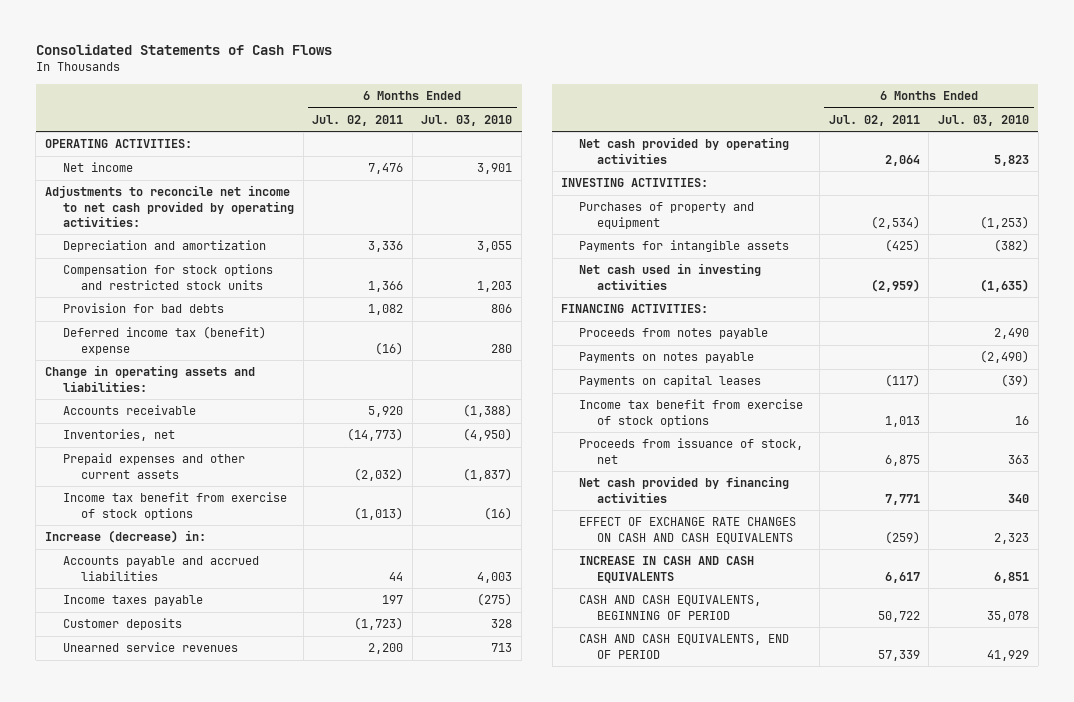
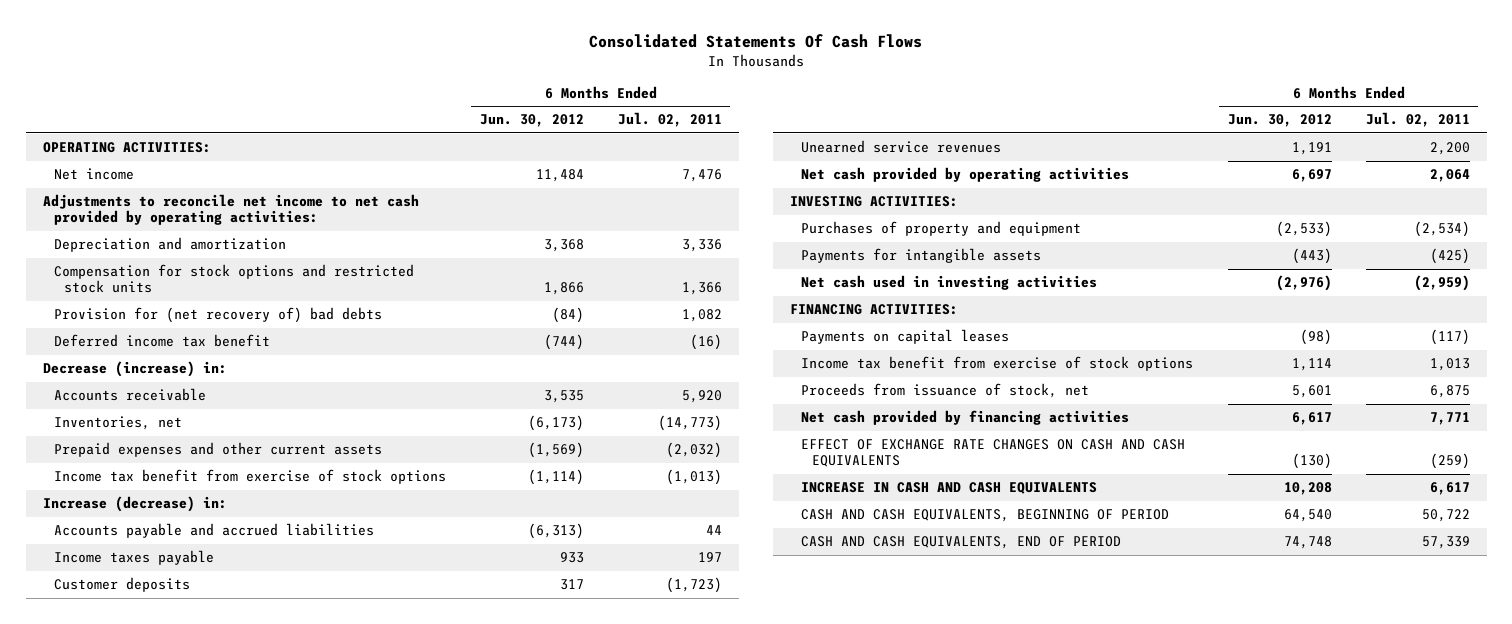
- Consolidated Statements of Cash Flows
+ Consolidated Statements Of Cash Flows
- | 6 Months Ended Jul. 02, 2011 | 6 Months Ended Jul. 03, 2010
+ | 6 Months Ended Jun. 30, 2012 | 6 Months Ended Jul. 02, 2011
- Provision for bad debts | 1,082 | 806
- Deferred income tax (benefit) expense | (16) | 280
- Change in operating assets and liabilities:
+ Provision for (net recovery of) bad debts | (84) | 1,082
+ Deferred income tax benefit | (744) | (16)
+ Decrease (increase) in:
- Proceeds from notes payable | | 2,490
- Payments on notes payable | | (2,490)

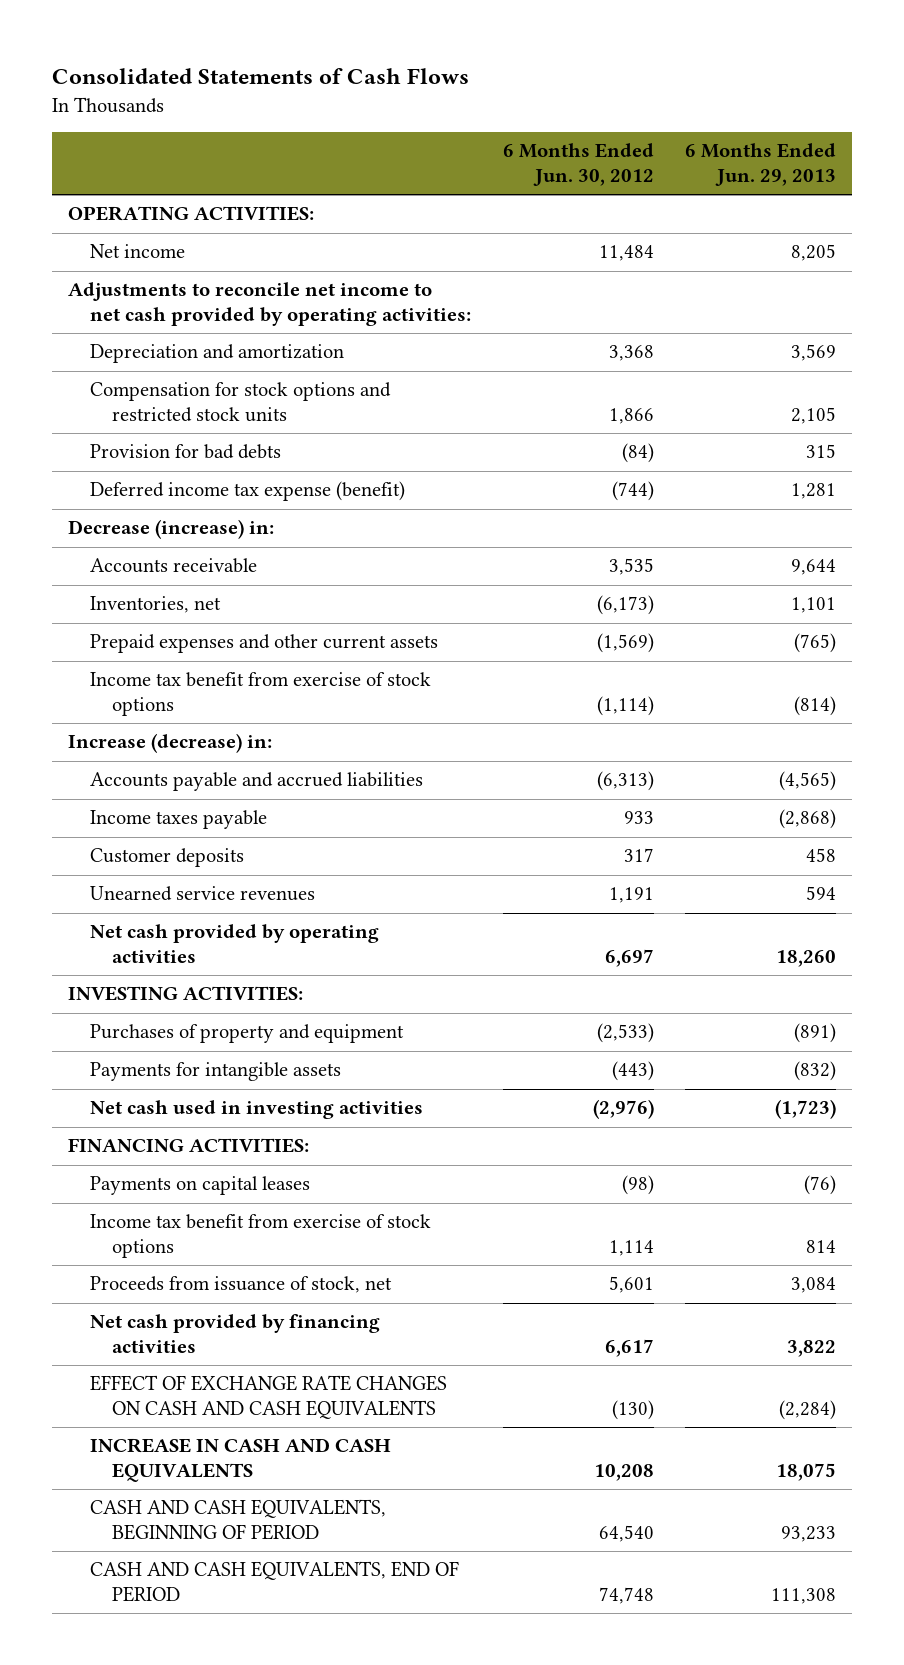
- Consolidated Statements Of Cash Flows
+ Consolidated Statements of Cash Flows
- | 6 Months Ended Jun. 30, 2012 | 6 Months Ended Jul. 02, 2011
+ | 6 Months Ended Jun. 30, 2012 | 6 Months Ended Jun. 29, 2013
- Provision for (net recovery of) bad debts | (84) | 1,082
- Deferred income tax benefit | (744) | (16)
+ Provision for bad debts | (84) | 315
+ Deferred income tax expense (benefit) | (744) | 1,281

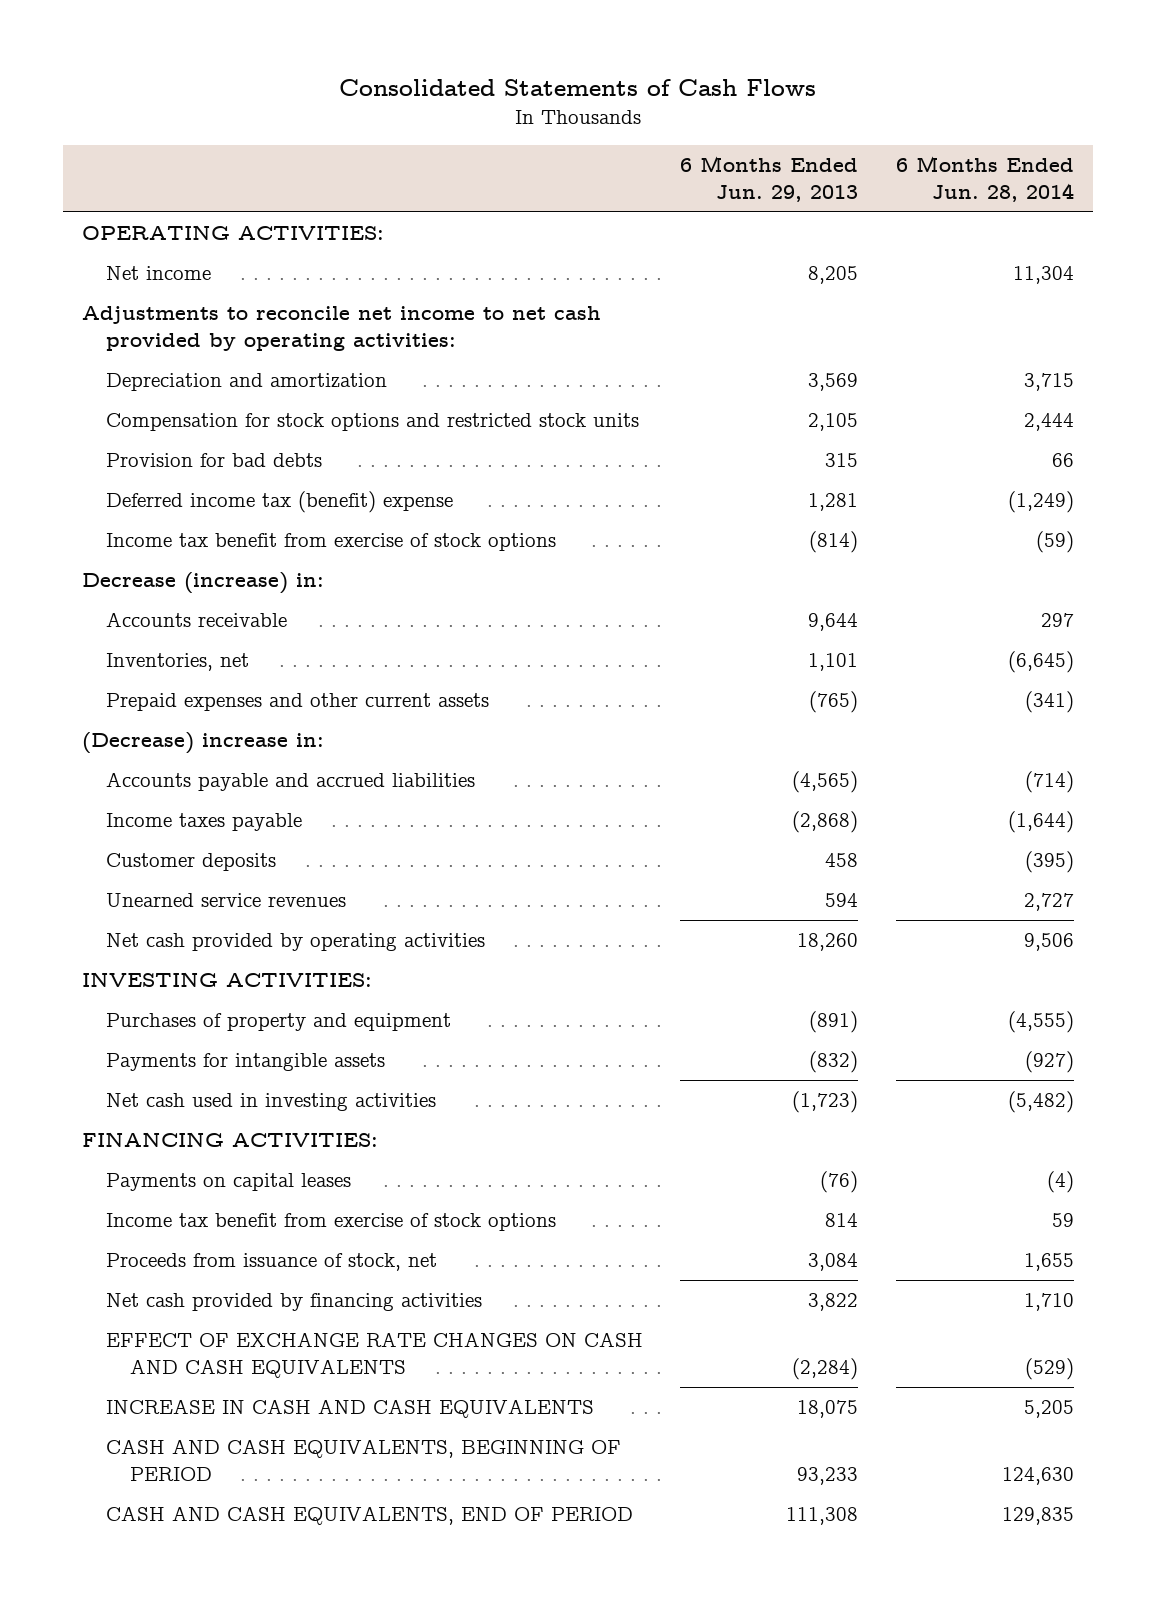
- | 6 Months Ended Jun. 30, 2012 | 6 Months Ended Jun. 29, 2013
+ | 6 Months Ended Jun. 29, 2013 | 6 Months Ended Jun. 28, 2014
- Deferred income tax expense (benefit) | (744) | 1,281
+ Deferred income tax (benefit) expense | 1,281 | (1,249)
moved up: Income tax benefit from exercise of stock options | (814) | (59)
- Increase (decrease) in:
+ (Decrease) increase in:

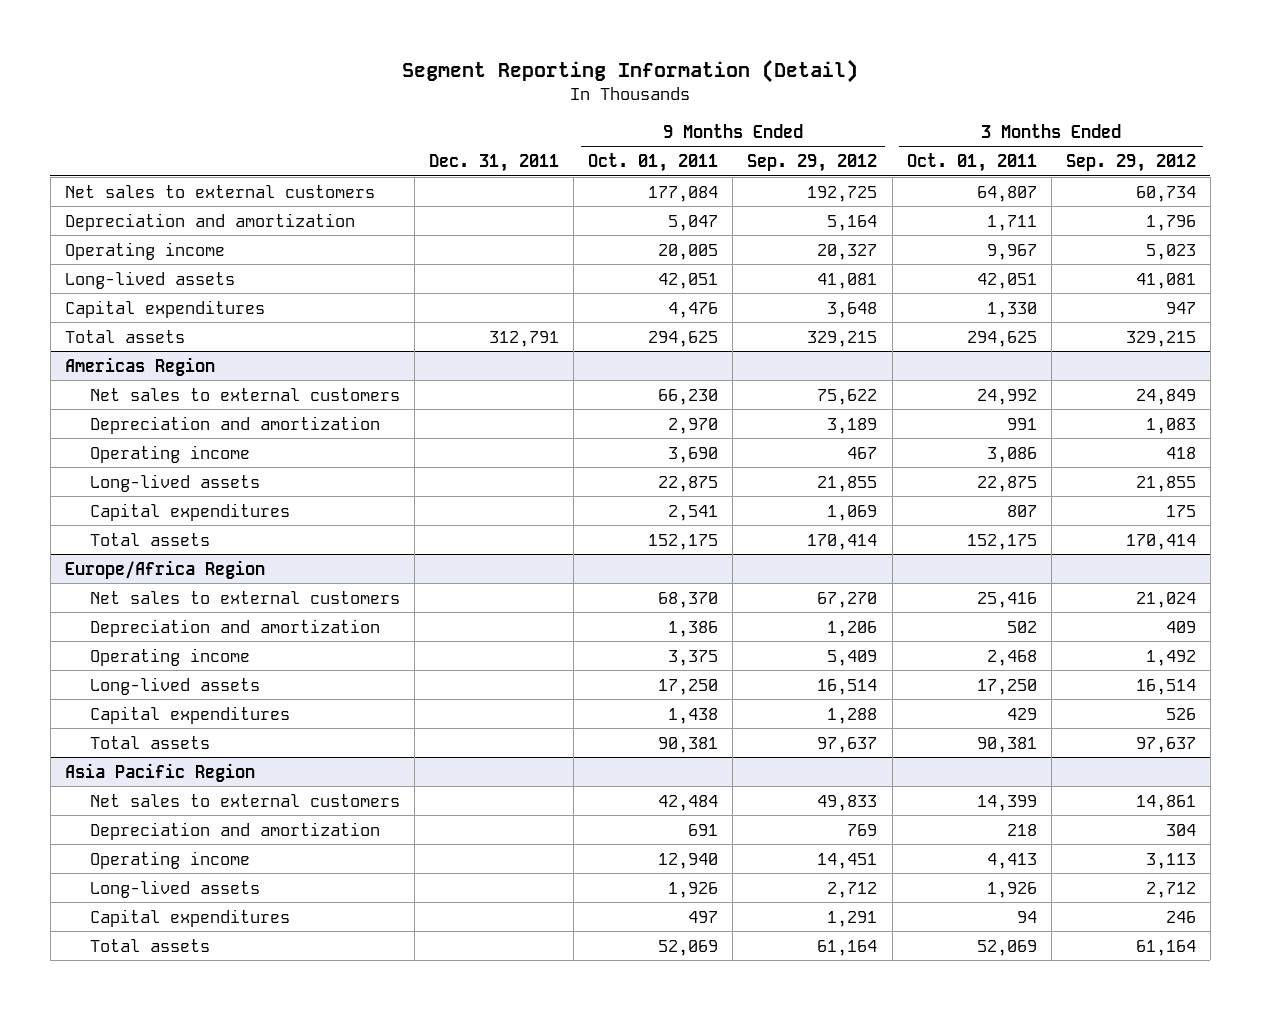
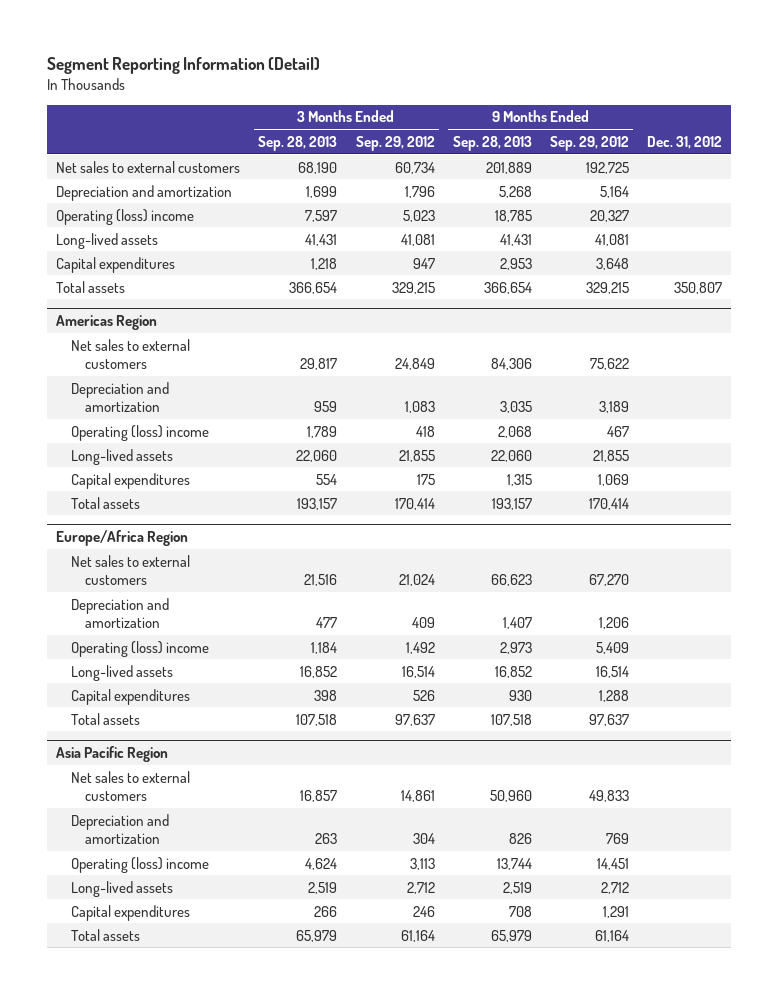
- | Dec. 31, 2011 | 9 Months Ended Oct. 01, 2011 | 9 Months Ended Sep. 29, 2012 | 3 Months Ended Oct. 01, 2011 | 3 Months Ended Sep. 29, 2012
+ | 3 Months Ended Sep. 28, 2013 | 3 Months Ended Sep. 29, 2012 | 9 Months Ended Sep. 28, 2013 | 9 Months Ended Sep. 29, 2012 | Dec. 31, 2012
- Operating income | | 20,005 | 20,327 | 9,967 | 5,023
+ Operating (loss) income | 7,597 | 5,023 | 18,785 | 20,327 |
@ Americas Region
- Operating income | | 3,690 | 467 | 3,086 | 418
+ Operating (loss) income | 1,789 | 418 | 2,068 | 467 |
@ Europe/Africa Region
- Operating income | | 3,375 | 5,409 | 2,468 | 1,492
+ Operating (loss) income | 1,184 | 1,492 | 2,973 | 5,409 |
@ Asia Pacific Region
- Operating income | | 12,940 | 14,451 | 4,413 | 3,113
+ Operating (loss) income | 4,624 | 3,113 | 13,744 | 14,451 |

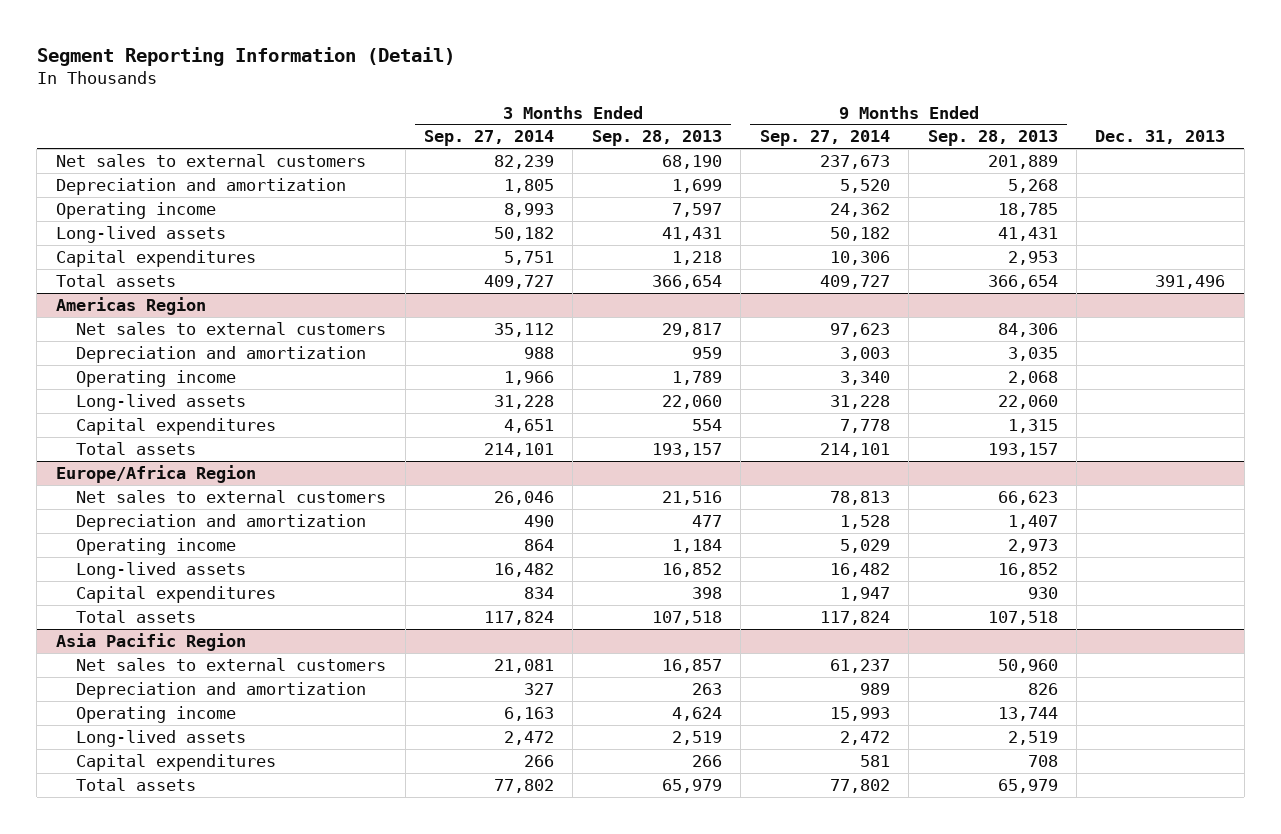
- | 3 Months Ended Sep. 28, 2013 | 3 Months Ended Sep. 29, 2012 | 9 Months Ended Sep. 28, 2013 | 9 Months Ended Sep. 29, 2012 | Dec. 31, 2012
+ | 3 Months Ended Sep. 27, 2014 | 3 Months Ended Sep. 28, 2013 | 9 Months Ended Sep. 27, 2014 | 9 Months Ended Sep. 28, 2013 | Dec. 31, 2013
- Operating (loss) income | 7,597 | 5,023 | 18,785 | 20,327 |
+ Operating income | 8,993 | 7,597 | 24,362 | 18,785 |
@ Americas Region
- Operating (loss) income | 1,789 | 418 | 2,068 | 467 |
+ Operating income | 1,966 | 1,789 | 3,340 | 2,068 |
@ Europe/Africa Region
- Operating (loss) income | 1,184 | 1,492 | 2,973 | 5,409 |
+ Operating income | 864 | 1,184 | 5,029 | 2,973 |
@ Asia Pacific Region
- Operating (loss) income | 4,624 | 3,113 | 13,744 | 14,451 |
+ Operating income | 6,163 | 4,624 | 15,993 | 13,744 |

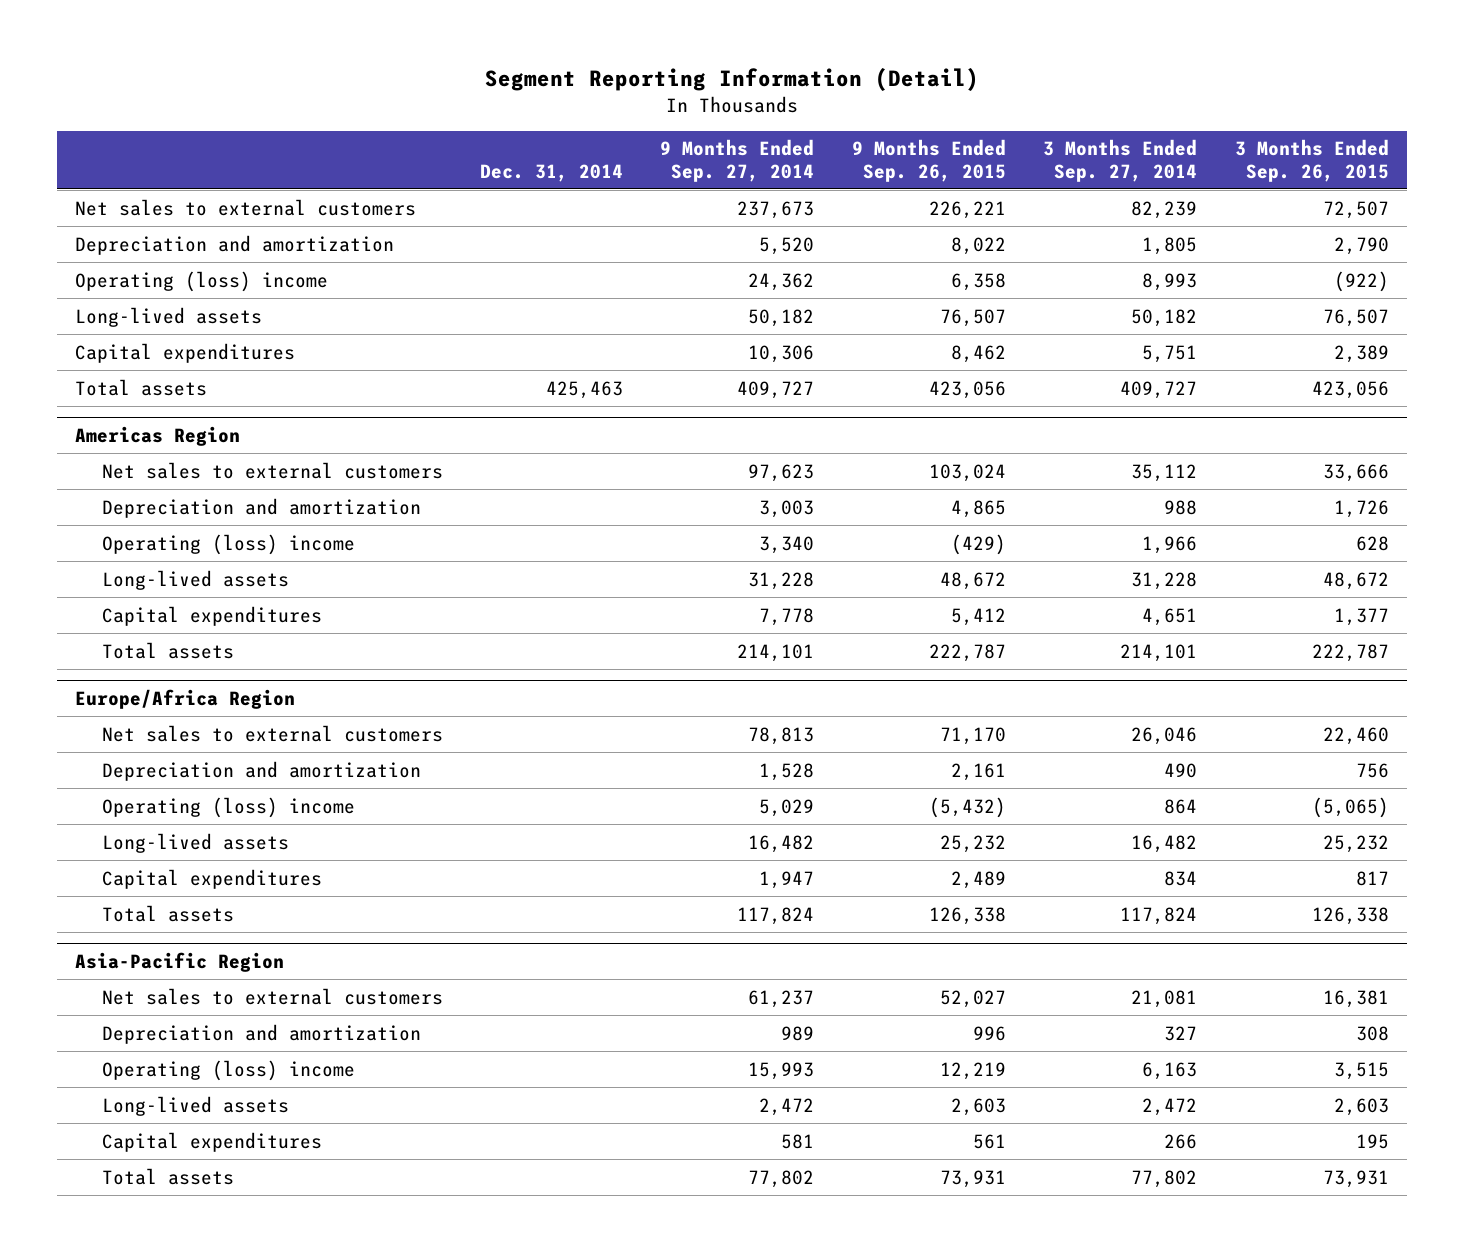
- | 3 Months Ended Sep. 27, 2014 | 3 Months Ended Sep. 28, 2013 | 9 Months Ended Sep. 27, 2014 | 9 Months Ended Sep. 28, 2013 | Dec. 31, 2013
+ | Dec. 31, 2014 | 9 Months Ended Sep. 27, 2014 | 9 Months Ended Sep. 26, 2015 | 3 Months Ended Sep. 27, 2014 | 3 Months Ended Sep. 26, 2015
- Operating income | 8,993 | 7,597 | 24,362 | 18,785 |
+ Operating (loss) income | | 24,362 | 6,358 | 8,993 | (922)
@ Americas Region
- Operating income | 1,966 | 1,789 | 3,340 | 2,068 |
+ Operating (loss) income | | 3,340 | (429) | 1,966 | 628
@ Europe/Africa Region
- Operating income | 864 | 1,184 | 5,029 | 2,973 |
+ Operating (loss) income | | 5,029 | (5,432) | 864 | (5,065)
- Asia Pacific Region
+ Asia-Pacific Region
- Operating income | 6,163 | 4,624 | 15,993 | 13,744 |
+ Operating (loss) income | | 15,993 | 12,219 | 6,163 | 3,515

